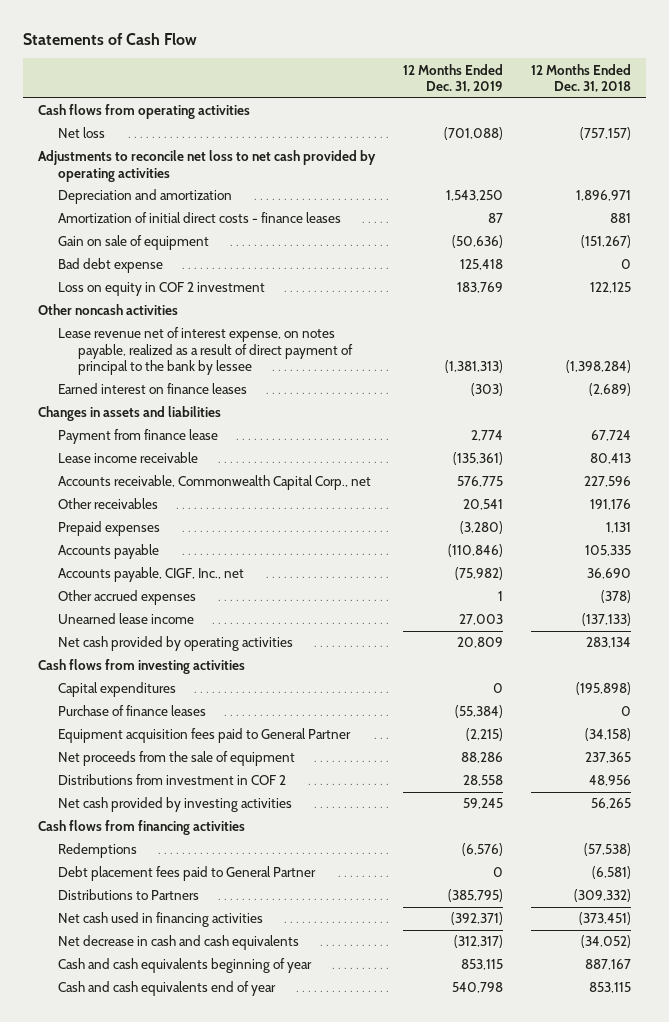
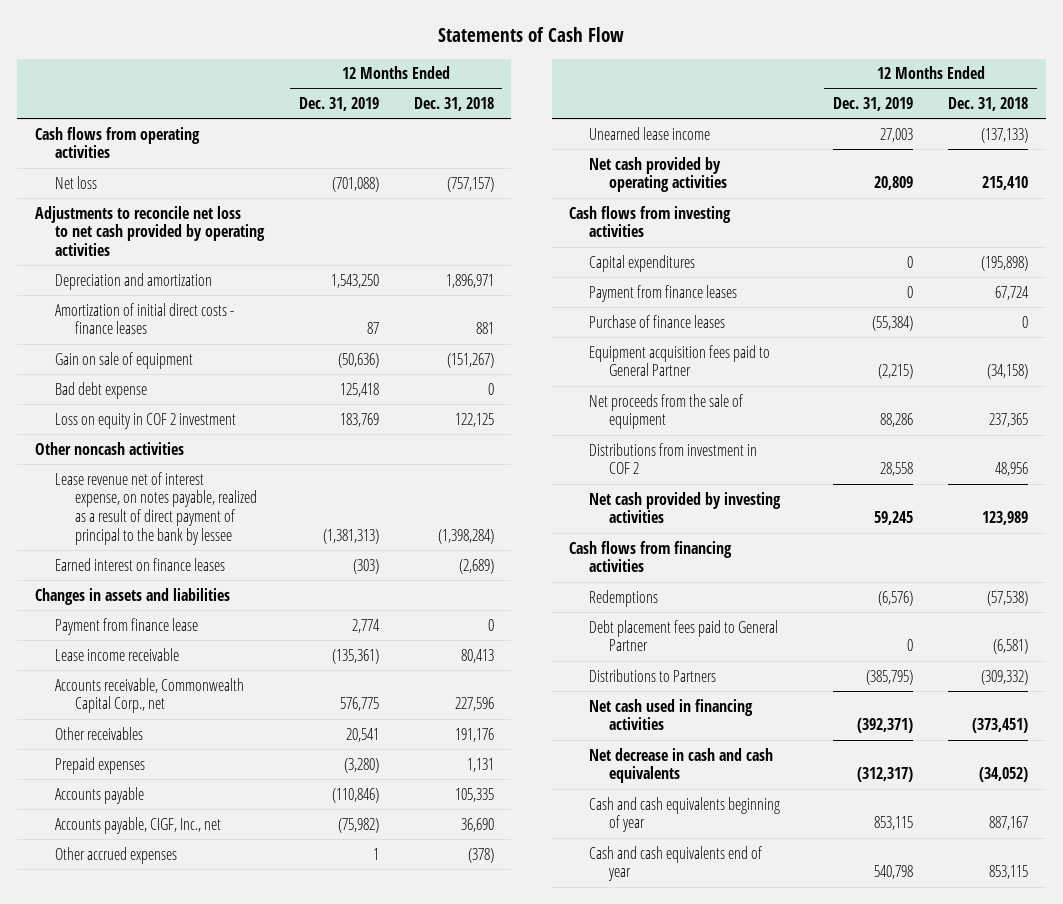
- Payment from finance lease | 2,774 | 67,724
+ Payment from finance lease | 2,774 | 0
- Net cash provided by operating activities | 20,809 | 283,134
+ Net cash provided by operating activities | 20,809 | 215,410
+ Payment from finance leases | 0 | 67,724
- Net cash provided by investing activities | 59,245 | 56,265
+ Net cash provided by investing activities | 59,245 | 123,989

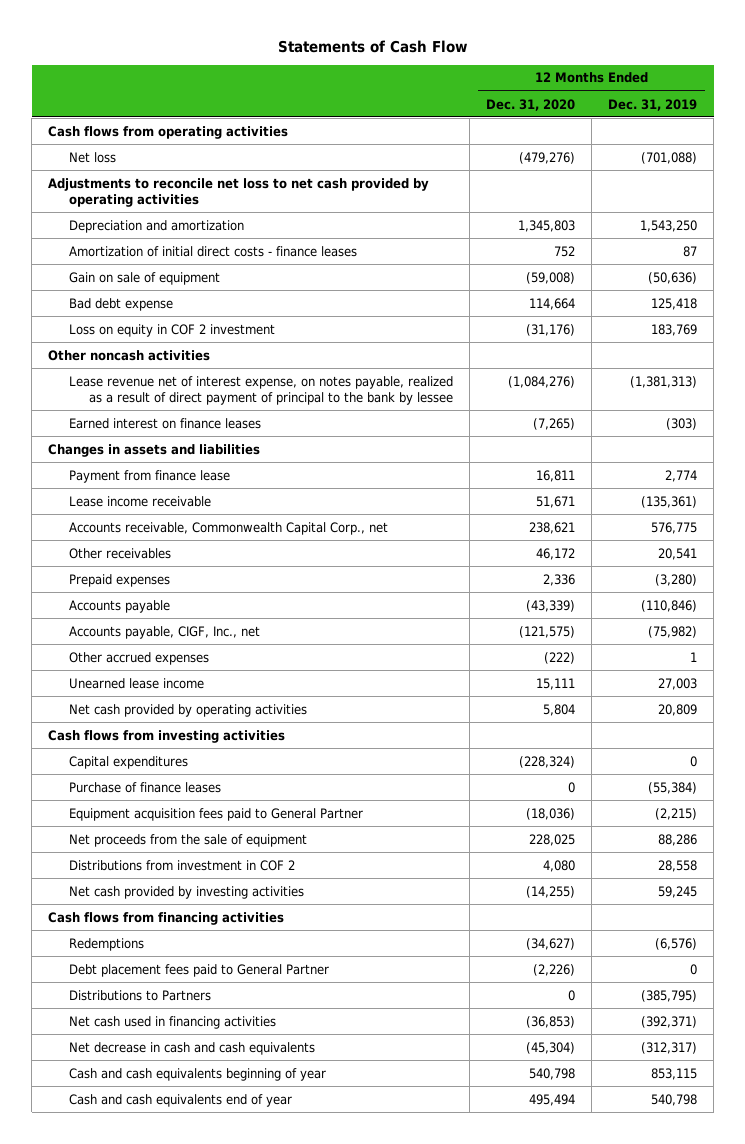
- | 12 Months Ended Dec. 31, 2019 | 12 Months Ended Dec. 31, 2018
+ | 12 Months Ended Dec. 31, 2020 | 12 Months Ended Dec. 31, 2019
- Payment from finance leases | 0 | 67,724

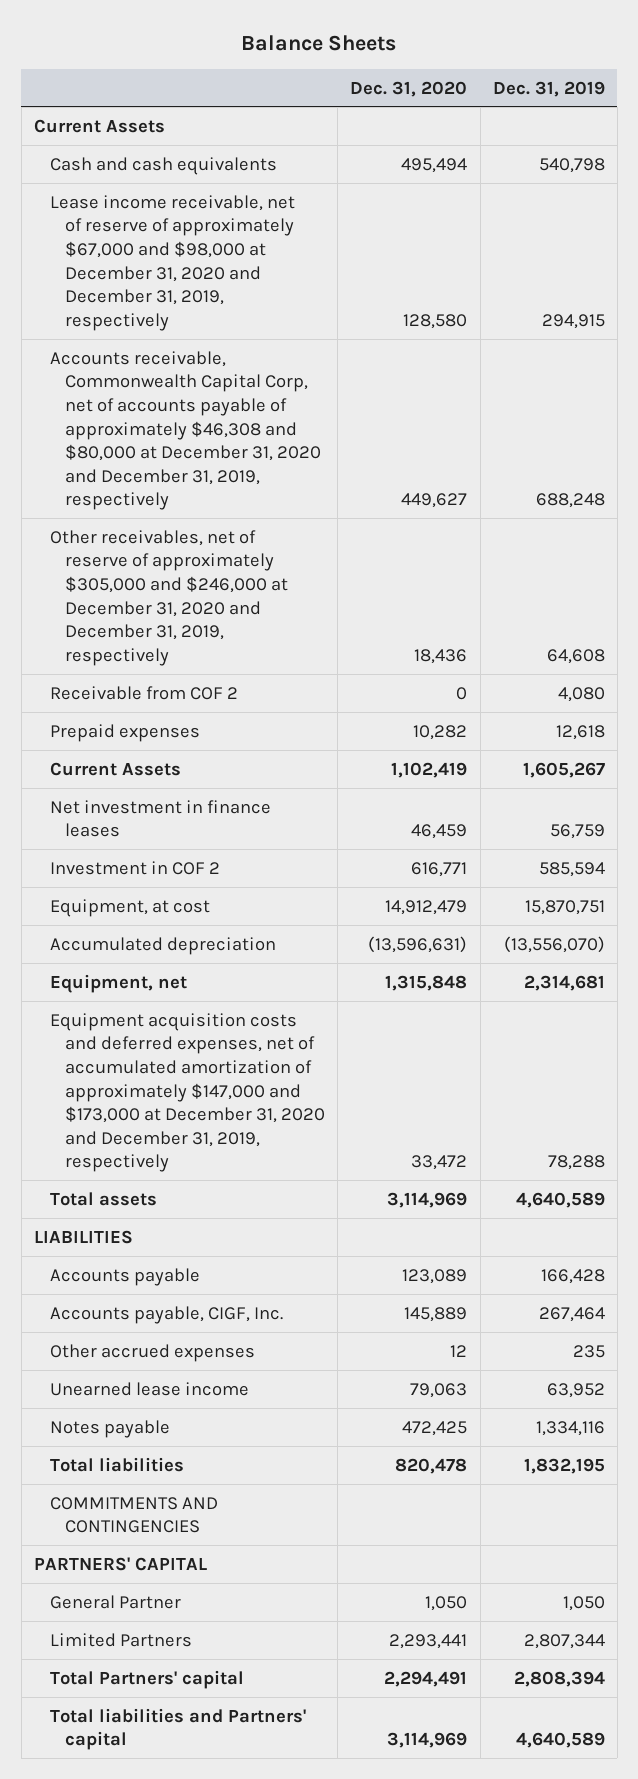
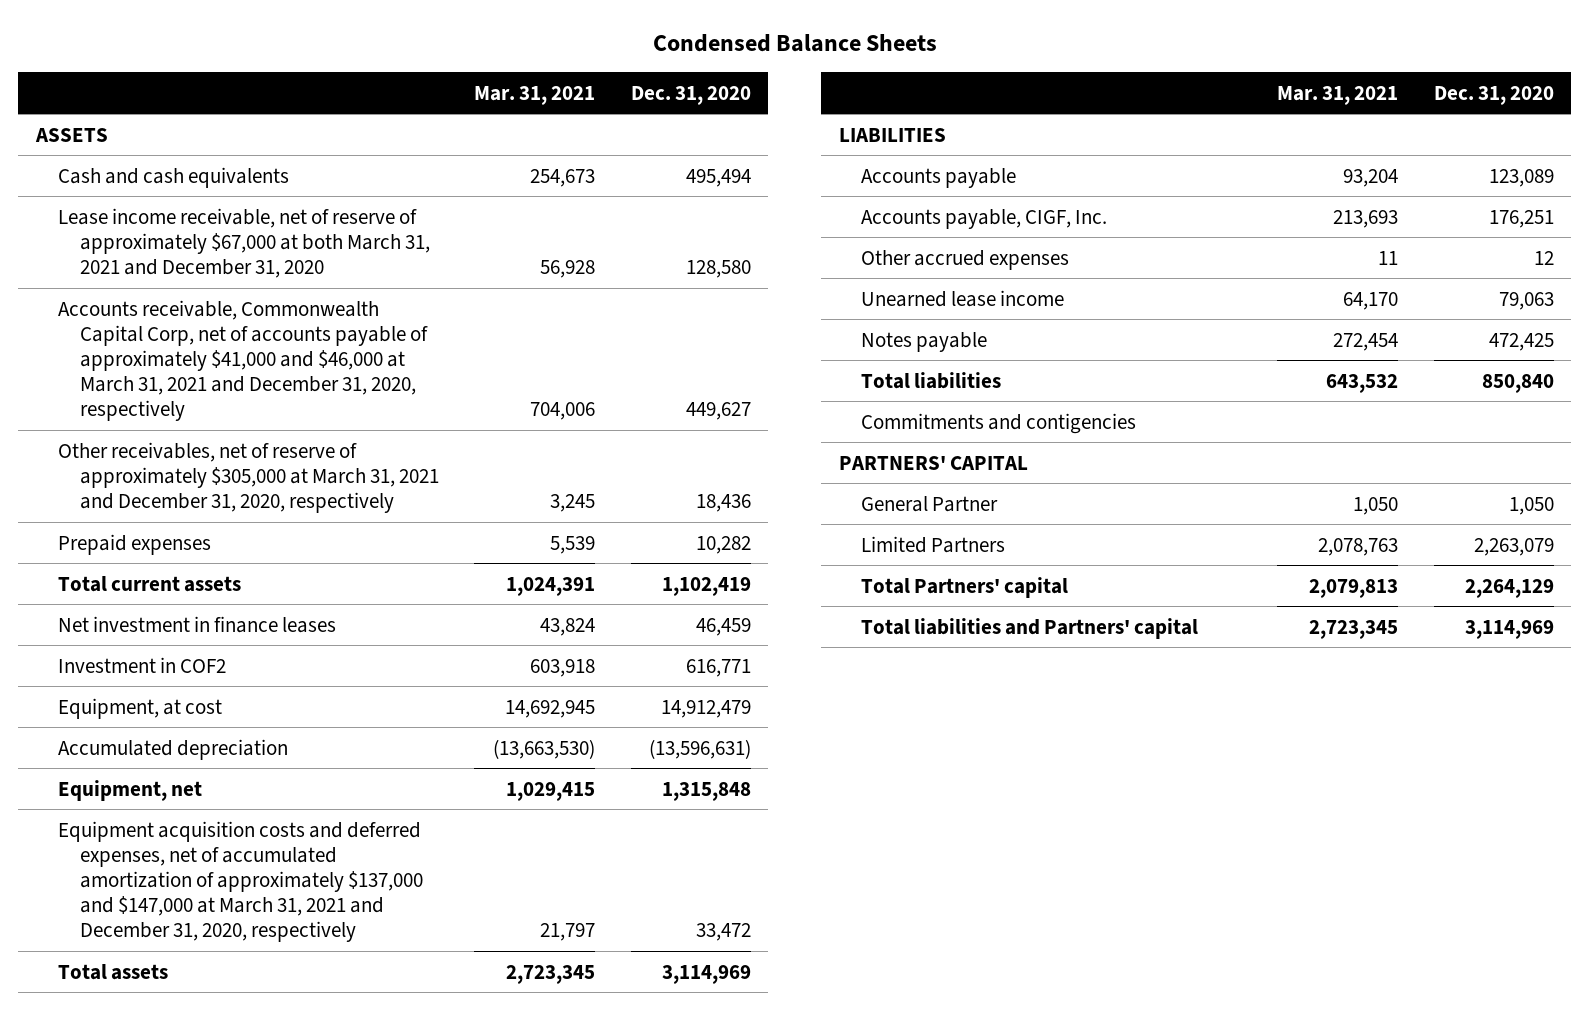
- Balance Sheets
+ Condensed Balance Sheets
- | Dec. 31, 2020 | Dec. 31, 2019
+ | Mar. 31, 2021 | Dec. 31, 2020
- Current Assets
+ ASSETS
- Lease income receivable, net of reserve of approximately $67,000 and $98,000 at December 31, 2020 and December 31, 2019, respectively | 128,580 | 294,915
- Accounts receivable, Commonwealth Capital Corp, net of accounts payable of approximately $46,308 and $80,000 at December 31, 2020 and December 31, 2019, respectively | 449,627 | 688,248
- Other receivables, net of reserve of approximately $305,000 and $246,000 at December 31, 2020 and December 31, 2019, respectively | 18,436 | 64,608
- Receivable from COF 2 | 0 | 4,080
+ Lease income receivable, net of reserve of approximately $67,000 at both March 31, 2021 and December 31, 2020 | 56,928 | 128,580
+ Accounts receivable, Commonwealth Capital Corp, net of accounts payable of approximately $41,000 and $46,000 at March 31, 2021 and December 31, 2020, respectively | 704,006 | 449,627
+ Other receivables, net of reserve of approximately $305,000 at March 31, 2021 and December 31, 2020, respectively | 3,245 | 18,436
- Current Assets | 1,102,419 | 1,605,267
+ Total current assets | 1,024,391 | 1,102,419
- Investment in COF 2 | 616,771 | 585,594
+ Investment in COF2 | 603,918 | 616,771
- Equipment acquisition costs and deferred expenses, net of accumulated amortization of approximately $147,000 and $173,000 at December 31, 2020 and December 31, 2019, respectively | 33,472 | 78,288
+ Equipment acquisition costs and deferred expenses, net of accumulated amortization of approximately $137,000 and $147,000 at March 31, 2021 and December 31, 2020, respectively | 21,797 | 33,472
- Accounts payable, CIGF, Inc. | 145,889 | 267,464
+ Accounts payable, CIGF, Inc. | 213,693 | 176,251
- Total liabilities | 820,478 | 1,832,195
- COMMITMENTS AND CONTINGENCIES
+ Total liabilities | 643,532 | 850,840
+ Commitments and contigencies
- Limited Partners | 2,293,441 | 2,807,344
- Total Partners' capital | 2,294,491 | 2,808,394
+ Limited Partners | 2,078,763 | 2,263,079
+ Total Partners' capital | 2,079,813 | 2,264,129

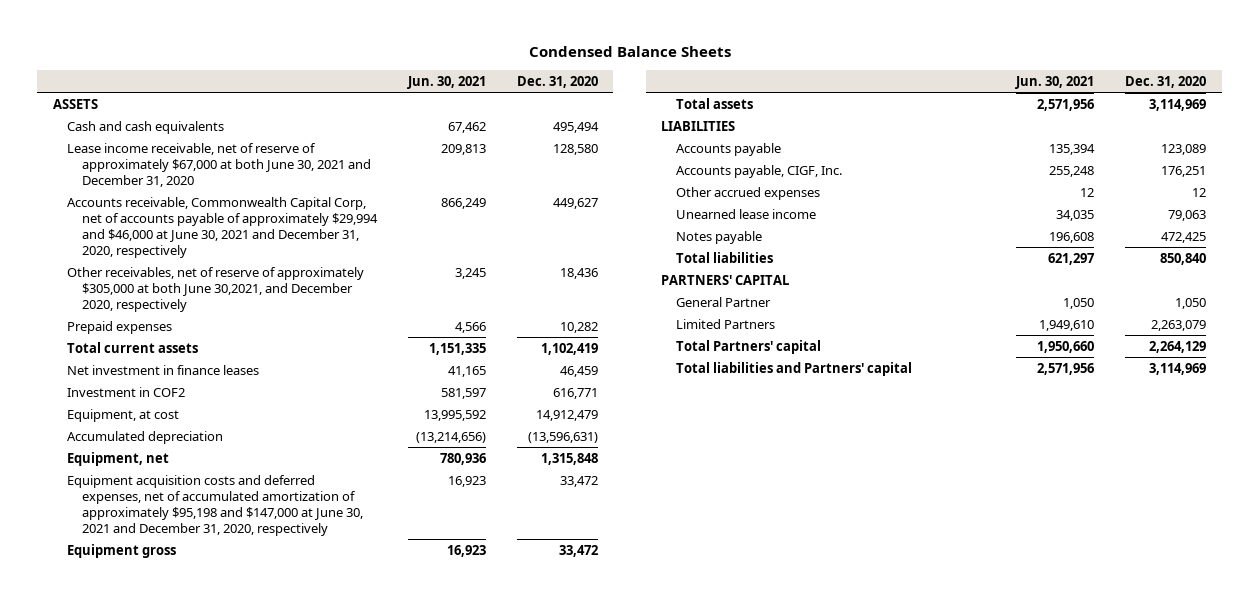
- | Mar. 31, 2021 | Dec. 31, 2020
+ | Jun. 30, 2021 | Dec. 31, 2020
- Lease income receivable, net of reserve of approximately $67,000 at both March 31, 2021 and December 31, 2020 | 56,928 | 128,580
- Accounts receivable, Commonwealth Capital Corp, net of accounts payable of approximately $41,000 and $46,000 at March 31, 2021 and December 31, 2020, respectively | 704,006 | 449,627
- Other receivables, net of reserve of approximately $305,000 at March 31, 2021 and December 31, 2020, respectively | 3,245 | 18,436
+ Lease income receivable, net of reserve of approximately $67,000 at both June 30, 2021 and December 31, 2020 | 209,813 | 128,580
+ Accounts receivable, Commonwealth Capital Corp, net of accounts payable of approximately $29,994 and $46,000 at June 30, 2021 and December 31, 2020, respectively | 866,249 | 449,627
+ Other receivables, net of reserve of approximately $305,000 at both June 30,2021, and December 2020, respectively | 3,245 | 18,436
- Equipment acquisition costs and deferred expenses, net of accumulated amortization of approximately $137,000 and $147,000 at March 31, 2021 and December 31, 2020, respectively | 21,797 | 33,472
+ Equipment acquisition costs and deferred expenses, net of accumulated amortization of approximately $95,198 and $147,000 at June 30, 2021 and December 31, 2020, respectively | 16,923 | 33,472
+ Equipment gross | 16,923 | 33,472
- Commitments and contigencies

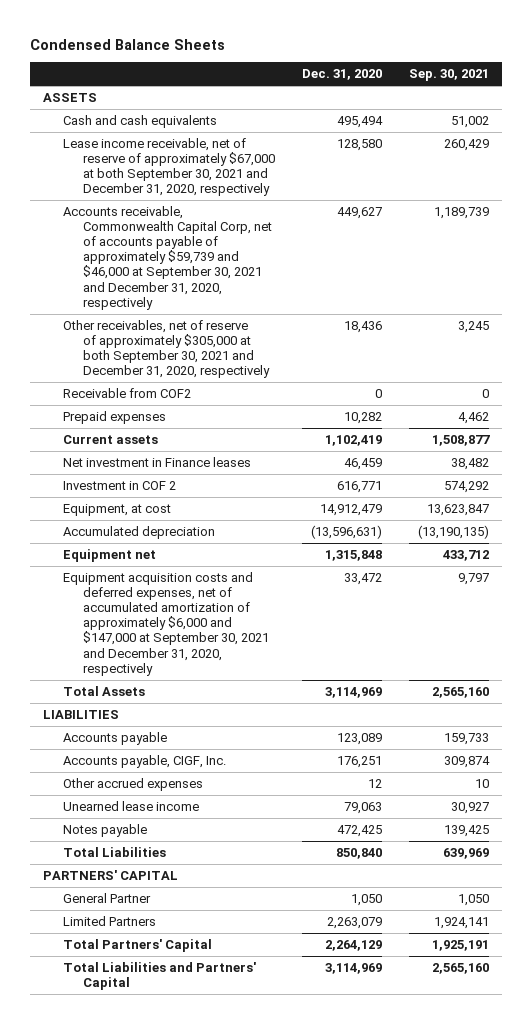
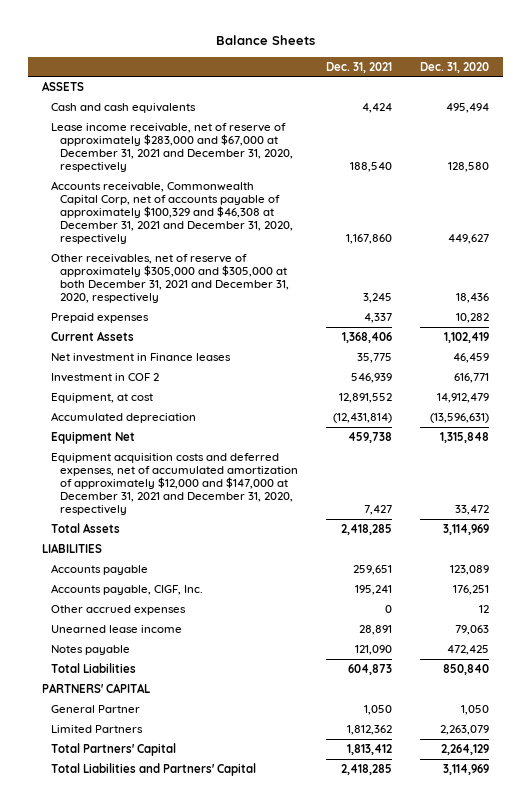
- Condensed Balance Sheets
+ Balance Sheets
- | Dec. 31, 2020 | Sep. 30, 2021
+ | Dec. 31, 2021 | Dec. 31, 2020
- Lease income receivable, net of reserve of approximately $67,000 at both September 30, 2021 and December 31, 2020, respectively | 128,580 | 260,429
- Accounts receivable, Commonwealth Capital Corp, net of accounts payable of approximately $59,739 and $46,000 at September 30, 2021 and December 31, 2020, respectively | 449,627 | 1,189,739
- Other receivables, net of reserve of approximately $305,000 at both September 30, 2021 and December 31, 2020, respectively | 18,436 | 3,245
- Receivable from COF2 | 0 | 0
+ Lease income receivable, net of reserve of approximately $283,000 and $67,000 at December 31, 2021 and December 31, 2020, respectively | 188,540 | 128,580
+ Accounts receivable, Commonwealth Capital Corp, net of accounts payable of approximately $100,329 and $46,308 at December 31, 2021 and December 31, 2020, respectively | 1,167,860 | 449,627
+ Other receivables, net of reserve of approximately $305,000 and $305,000 at both December 31, 2021 and December 31, 2020, respectively | 3,245 | 18,436
- Current assets | 1,102,419 | 1,508,877
+ Current Assets | 1,368,406 | 1,102,419
- Equipment net | 1,315,848 | 433,712
- Equipment acquisition costs and deferred expenses, net of accumulated amortization of approximately $6,000 and $147,000 at September 30, 2021 and December 31, 2020, respectively | 33,472 | 9,797
+ Equipment Net | 459,738 | 1,315,848
+ Equipment acquisition costs and deferred expenses, net of accumulated amortization of approximately $12,000 and $147,000 at December 31, 2021 and December 31, 2020, respectively | 7,427 | 33,472

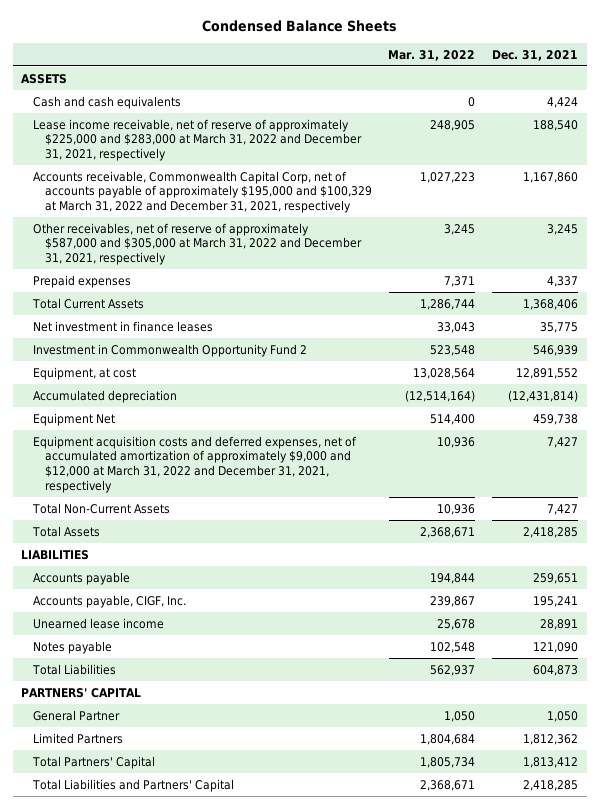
- Balance Sheets
+ Condensed Balance Sheets
- | Dec. 31, 2021 | Dec. 31, 2020
+ | Mar. 31, 2022 | Dec. 31, 2021
- Lease income receivable, net of reserve of approximately $283,000 and $67,000 at December 31, 2021 and December 31, 2020, respectively | 188,540 | 128,580
- Accounts receivable, Commonwealth Capital Corp, net of accounts payable of approximately $100,329 and $46,308 at December 31, 2021 and December 31, 2020, respectively | 1,167,860 | 449,627
- Other receivables, net of reserve of approximately $305,000 and $305,000 at both December 31, 2021 and December 31, 2020, respectively | 3,245 | 18,436
+ Lease income receivable, net of reserve of approximately $225,000 and $283,000 at March 31, 2022 and December 31, 2021, respectively | 248,905 | 188,540
+ Accounts receivable, Commonwealth Capital Corp, net of accounts payable of approximately $195,000 and $100,329 at March 31, 2022 and December 31, 2021, respectively | 1,027,223 | 1,167,860
+ Other receivables, net of reserve of approximately $587,000 and $305,000 at March 31, 2022 and December 31, 2021, respectively | 3,245 | 3,245
- Current Assets | 1,368,406 | 1,102,419
- Net investment in Finance leases | 35,775 | 46,459
- Investment in COF 2 | 546,939 | 616,771
+ Total Current Assets | 1,286,744 | 1,368,406
+ Net investment in finance leases | 33,043 | 35,775
+ Investment in Commonwealth Opportunity Fund 2 | 523,548 | 546,939
- Equipment acquisition costs and deferred expenses, net of accumulated amortization of approximately $12,000 and $147,000 at December 31, 2021 and December 31, 2020, respectively | 7,427 | 33,472
+ Equipment acquisition costs and deferred expenses, net of accumulated amortization of approximately $9,000 and $12,000 at March 31, 2022 and December 31, 2021, respectively | 10,936 | 7,427
+ Total Non-Current Assets | 10,936 | 7,427
- Other accrued expenses | 0 | 12

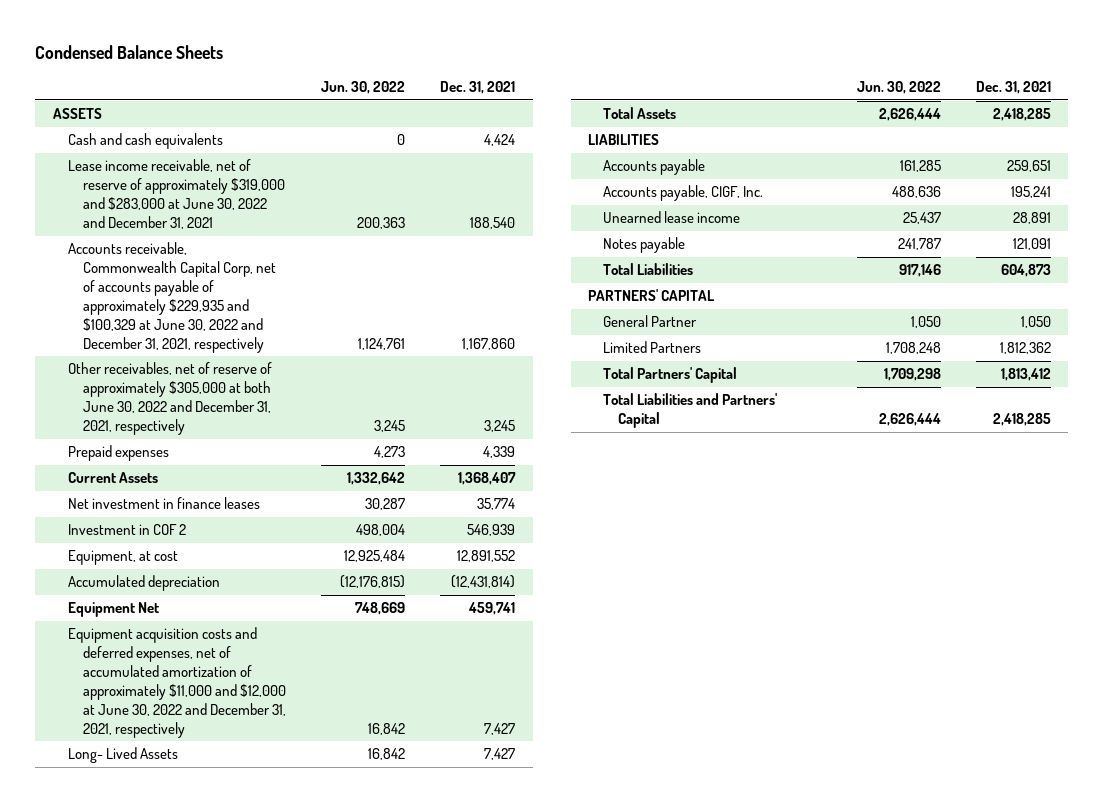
- | Mar. 31, 2022 | Dec. 31, 2021
+ | Jun. 30, 2022 | Dec. 31, 2021
- Lease income receivable, net of reserve of approximately $225,000 and $283,000 at March 31, 2022 and December 31, 2021, respectively | 248,905 | 188,540
- Accounts receivable, Commonwealth Capital Corp, net of accounts payable of approximately $195,000 and $100,329 at March 31, 2022 and December 31, 2021, respectively | 1,027,223 | 1,167,860
- Other receivables, net of reserve of approximately $587,000 and $305,000 at March 31, 2022 and December 31, 2021, respectively | 3,245 | 3,245
- Prepaid expenses | 7,371 | 4,337
- Total Current Assets | 1,286,744 | 1,368,406
- Net investment in finance leases | 33,043 | 35,775
- Investment in Commonwealth Opportunity Fund 2 | 523,548 | 546,939
+ Lease income receivable, net of reserve of approximately $319,000 and $283,000 at June 30, 2022 and December 31, 2021 | 200,363 | 188,540
+ Accounts receivable, Commonwealth Capital Corp, net of accounts payable of approximately $229,935 and $100,329 at June 30, 2022 and December 31, 2021, respectively | 1,124,761 | 1,167,860
+ Other receivables, net of reserve of approximately $305,000 at both June 30, 2022 and December 31, 2021, respectively | 3,245 | 3,245
+ Prepaid expenses | 4,273 | 4,339
+ Current Assets | 1,332,642 | 1,368,407
+ Net investment in finance leases | 30,287 | 35,774
+ Investment in COF 2 | 498,004 | 546,939
- Equipment Net | 514,400 | 459,738
- Equipment acquisition costs and deferred expenses, net of accumulated amortization of approximately $9,000 and $12,000 at March 31, 2022 and December 31, 2021, respectively | 10,936 | 7,427
- Total Non-Current Assets | 10,936 | 7,427
+ Equipment Net | 748,669 | 459,741
+ Equipment acquisition costs and deferred expenses, net of accumulated amortization of approximately $11,000 and $12,000 at June 30, 2022 and December 31, 2021, respectively | 16,842 | 7,427
+ Long- Lived Assets | 16,842 | 7,427
- Notes payable | 102,548 | 121,090
+ Notes payable | 241,787 | 121,091

